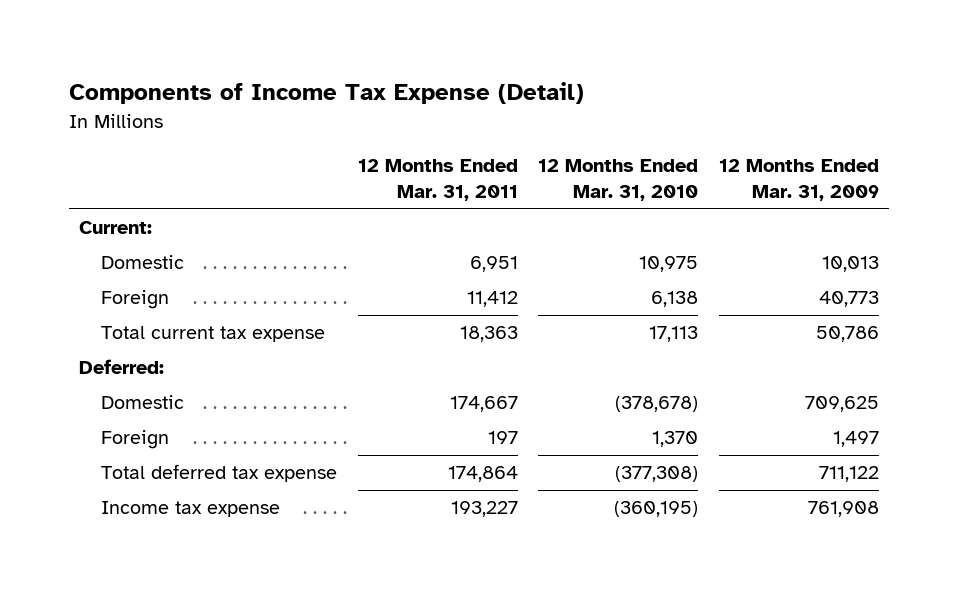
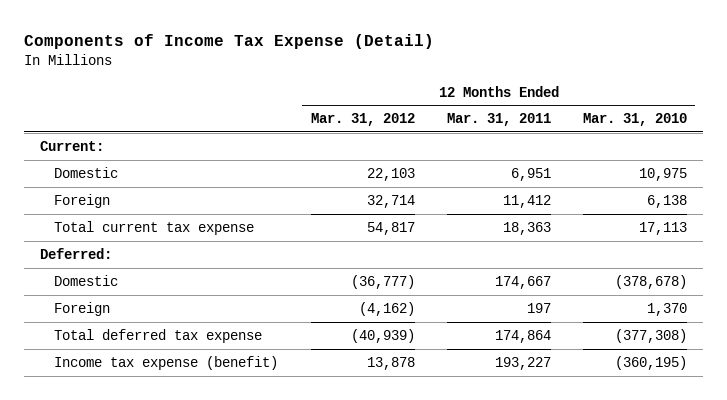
- | 12 Months Ended Mar. 31, 2011 | 12 Months Ended Mar. 31, 2010 | 12 Months Ended Mar. 31, 2009
+ | 12 Months Ended Mar. 31, 2012 | 12 Months Ended Mar. 31, 2011 | 12 Months Ended Mar. 31, 2010
- Income tax expense | 193,227 | (360,195) | 761,908
+ Income tax expense (benefit) | 13,878 | 193,227 | (360,195)

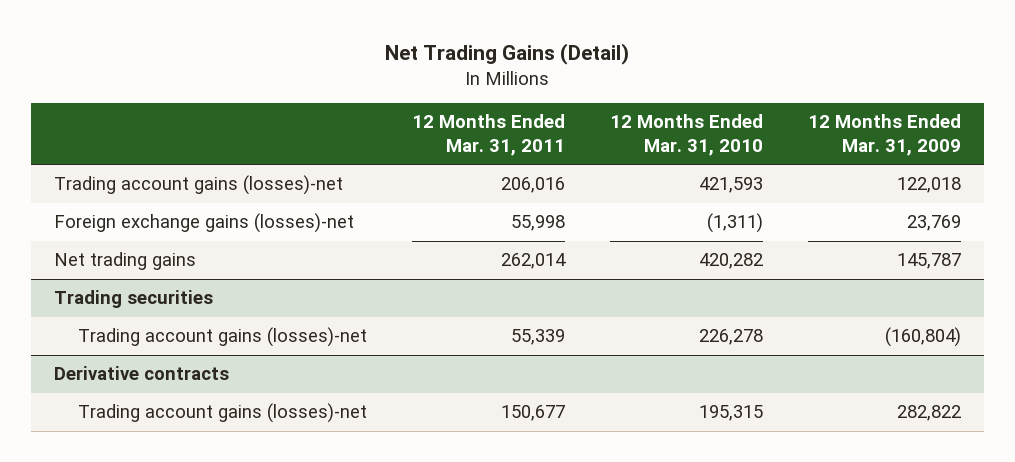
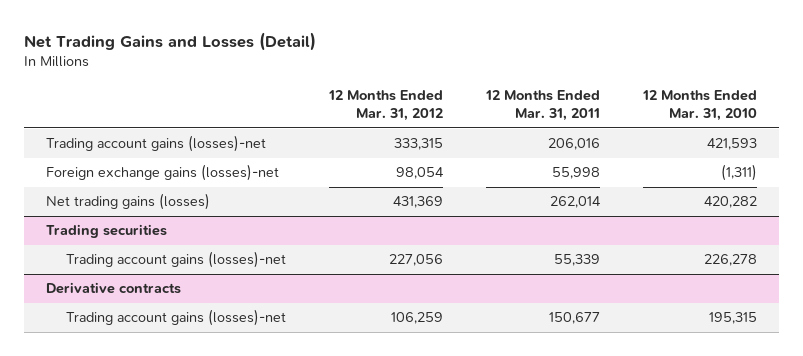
- Net Trading Gains (Detail)
+ Net Trading Gains and Losses (Detail)
- | 12 Months Ended Mar. 31, 2011 | 12 Months Ended Mar. 31, 2010 | 12 Months Ended Mar. 31, 2009
+ | 12 Months Ended Mar. 31, 2012 | 12 Months Ended Mar. 31, 2011 | 12 Months Ended Mar. 31, 2010
- Net trading gains | 262,014 | 420,282 | 145,787
+ Net trading gains (losses) | 431,369 | 262,014 | 420,282

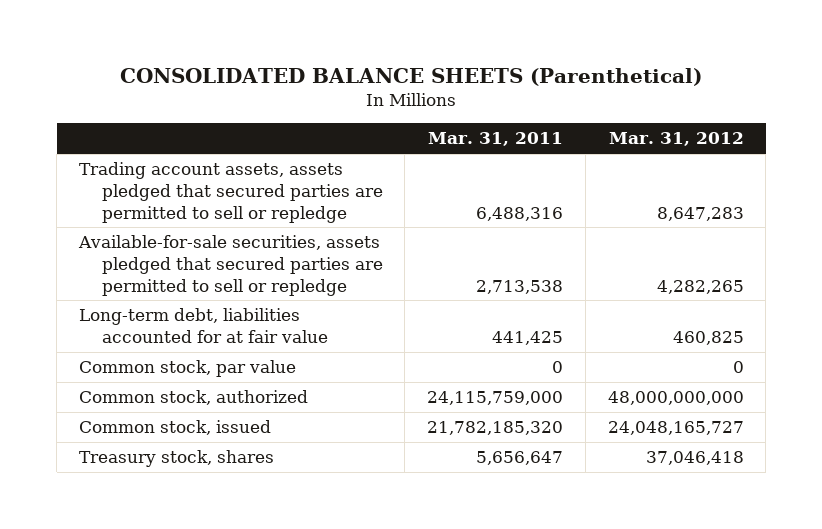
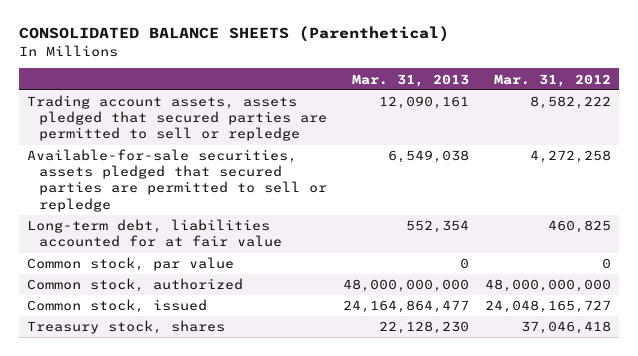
- | Mar. 31, 2011 | Mar. 31, 2012
+ | Mar. 31, 2013 | Mar. 31, 2012
- Trading account assets, assets pledged that secured parties are permitted to sell or repledge | 6,488,316 | 8,647,283
- Available-for-sale securities, assets pledged that secured parties are permitted to sell or repledge | 2,713,538 | 4,282,265
+ Trading account assets, assets pledged that secured parties are permitted to sell or repledge | 12,090,161 | 8,582,222
+ Available-for-sale securities, assets pledged that secured parties are permitted to sell or repledge | 6,549,038 | 4,272,258

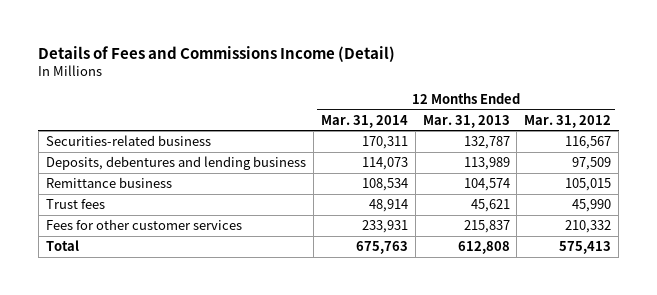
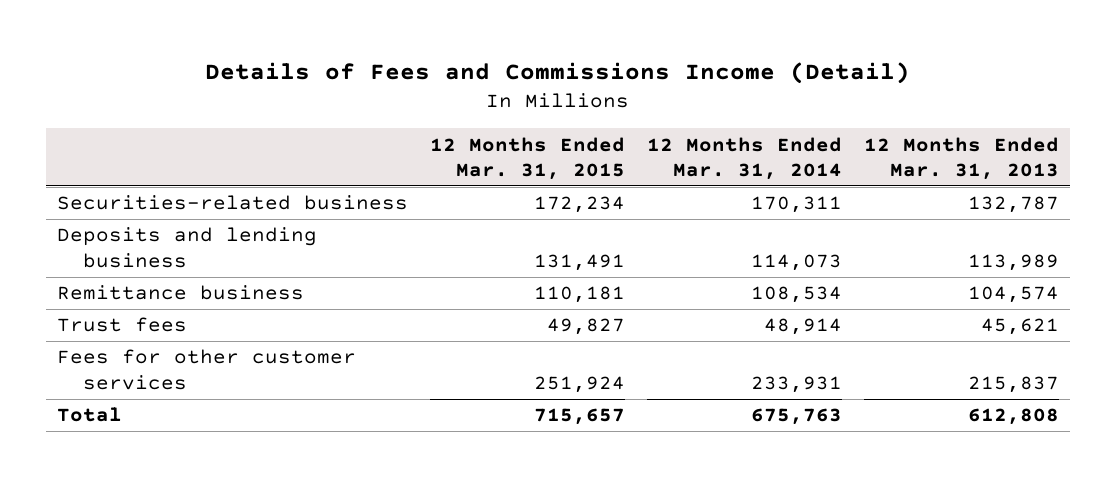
- | 12 Months Ended Mar. 31, 2014 | 12 Months Ended Mar. 31, 2013 | 12 Months Ended Mar. 31, 2012
+ | 12 Months Ended Mar. 31, 2015 | 12 Months Ended Mar. 31, 2014 | 12 Months Ended Mar. 31, 2013
- Deposits, debentures and lending business | 114,073 | 113,989 | 97,509
+ Deposits and lending business | 131,491 | 114,073 | 113,989

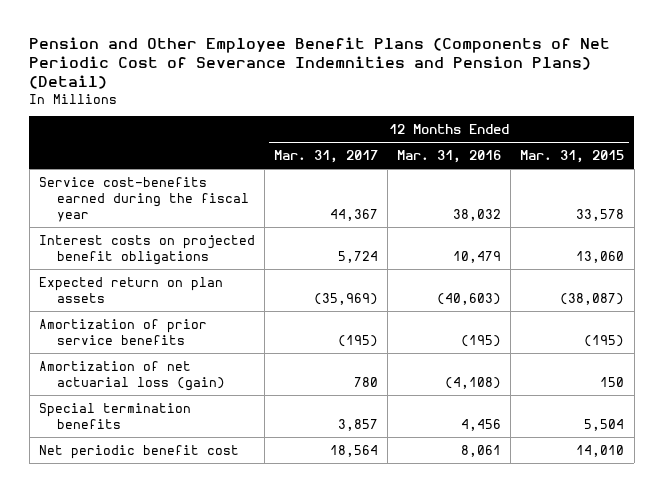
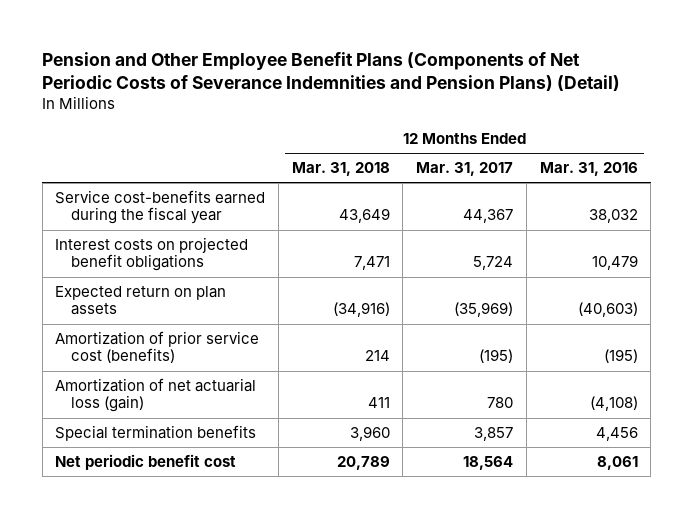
- Pension and Other Employee Benefit Plans (Components of Net Periodic Cost of Severance Indemnities and Pension Plans) (Detail)
+ Pension and Other Employee Benefit Plans (Components of Net Periodic Costs of Severance Indemnities and Pension Plans) (Detail)
- | 12 Months Ended Mar. 31, 2017 | 12 Months Ended Mar. 31, 2016 | 12 Months Ended Mar. 31, 2015
+ | 12 Months Ended Mar. 31, 2018 | 12 Months Ended Mar. 31, 2017 | 12 Months Ended Mar. 31, 2016
- Amortization of prior service benefits | (195) | (195) | (195)
+ Amortization of prior service cost (benefits) | 214 | (195) | (195)

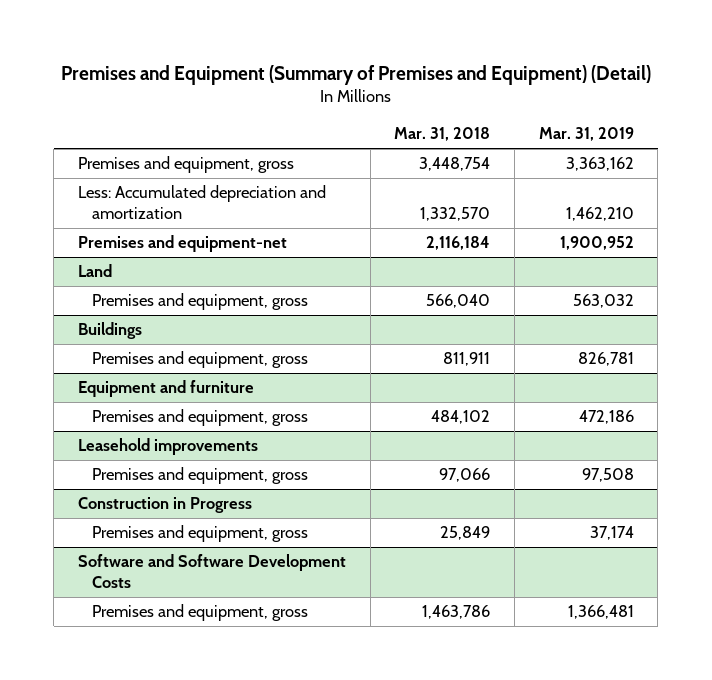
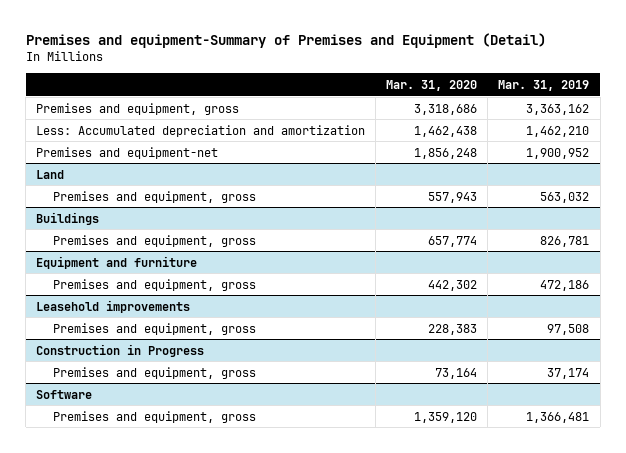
- Premises and Equipment (Summary of Premises and Equipment) (Detail)
+ Premises and equipment-Summary of Premises and Equipment (Detail)
- | Mar. 31, 2018 | Mar. 31, 2019
+ | Mar. 31, 2020 | Mar. 31, 2019
- Software and Software Development Costs
+ Software

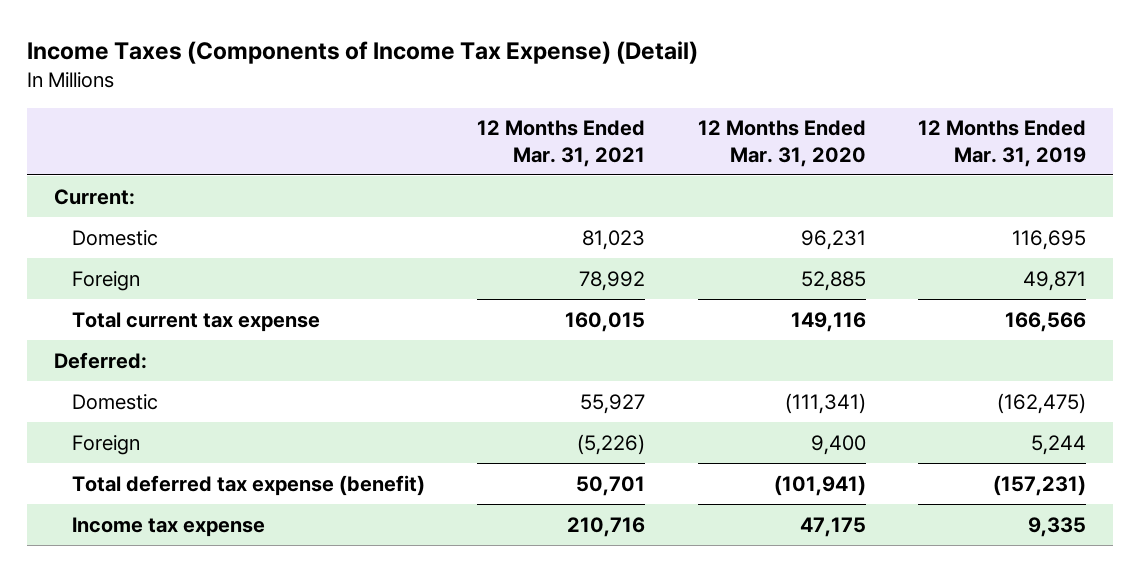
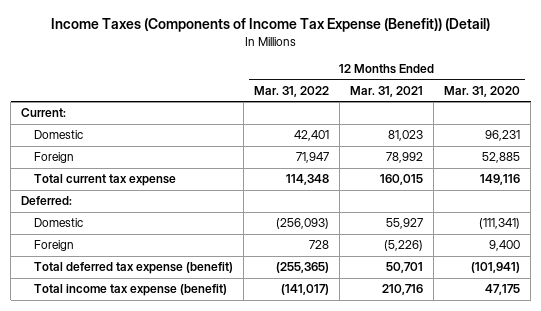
- Income Taxes (Components of Income Tax Expense) (Detail)
+ Income Taxes (Components of Income Tax Expense (Benefit)) (Detail)
- | 12 Months Ended Mar. 31, 2021 | 12 Months Ended Mar. 31, 2020 | 12 Months Ended Mar. 31, 2019
+ | 12 Months Ended Mar. 31, 2022 | 12 Months Ended Mar. 31, 2021 | 12 Months Ended Mar. 31, 2020
- Income tax expense | 210,716 | 47,175 | 9,335
+ Total income tax expense (benefit) | (141,017) | 210,716 | 47,175

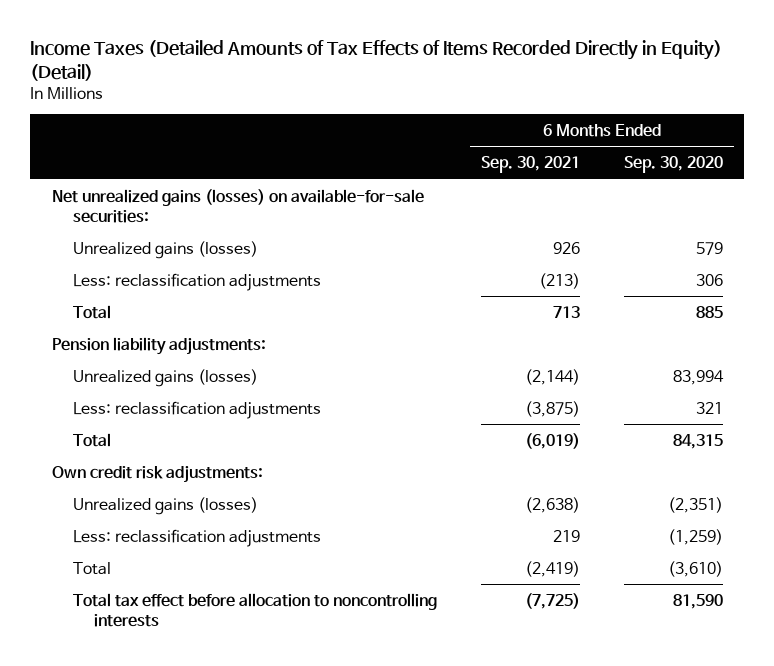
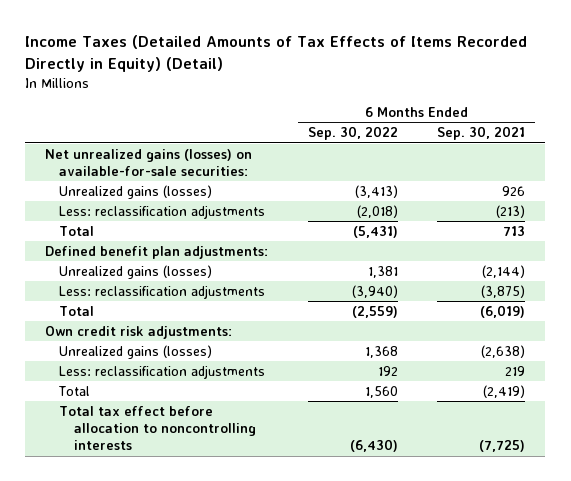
- | 6 Months Ended Sep. 30, 2021 | 6 Months Ended Sep. 30, 2020
+ | 6 Months Ended Sep. 30, 2022 | 6 Months Ended Sep. 30, 2021
- Pension liability adjustments:
+ Defined benefit plan adjustments:

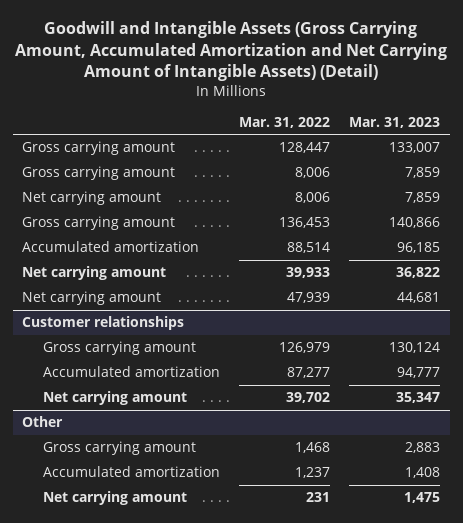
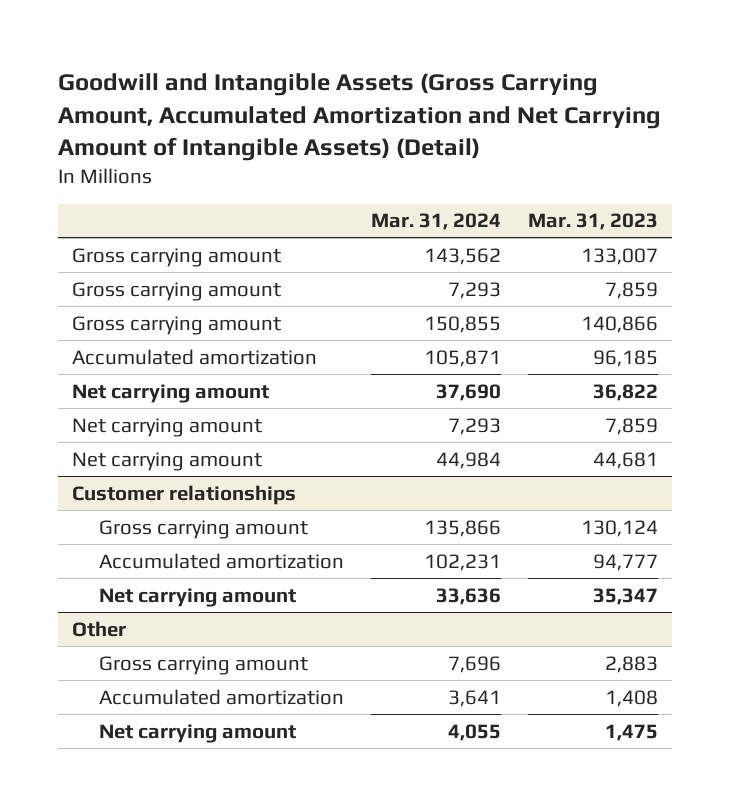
- | Mar. 31, 2022 | Mar. 31, 2023
+ | Mar. 31, 2024 | Mar. 31, 2023
moved down: Net carrying amount | 7,293 | 7,859

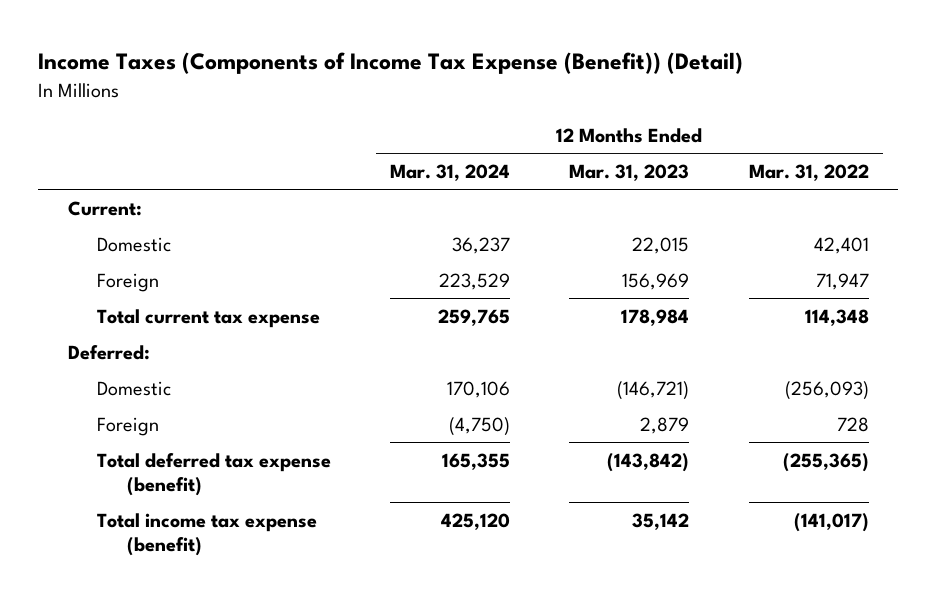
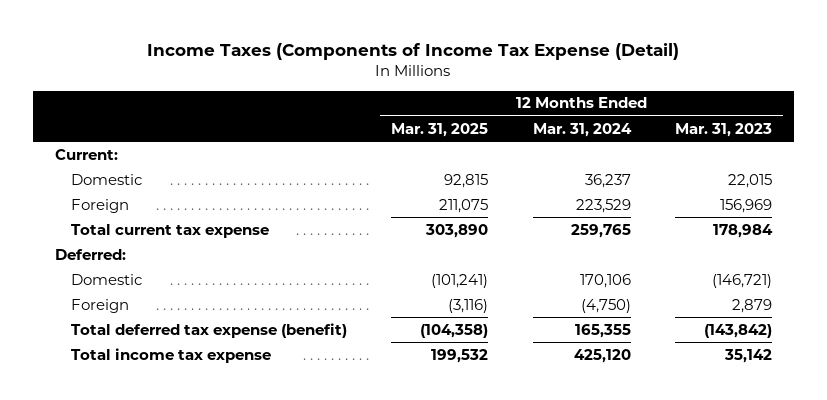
- Income Taxes (Components of Income Tax Expense (Benefit)) (Detail)
+ Income Taxes (Components of Income Tax Expense (Detail)
- | 12 Months Ended Mar. 31, 2024 | 12 Months Ended Mar. 31, 2023 | 12 Months Ended Mar. 31, 2022
+ | 12 Months Ended Mar. 31, 2025 | 12 Months Ended Mar. 31, 2024 | 12 Months Ended Mar. 31, 2023
- Total income tax expense (benefit) | 425,120 | 35,142 | (141,017)
+ Total income tax expense | 199,532 | 425,120 | 35,142

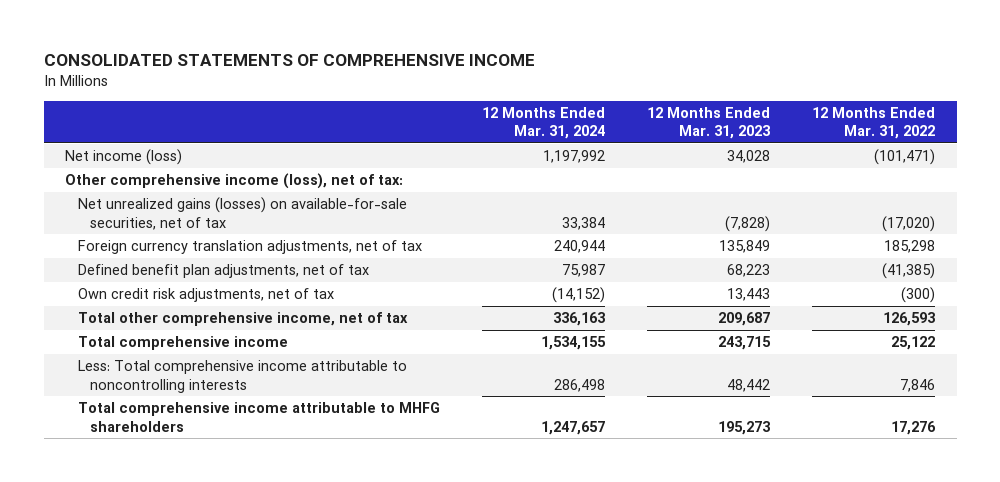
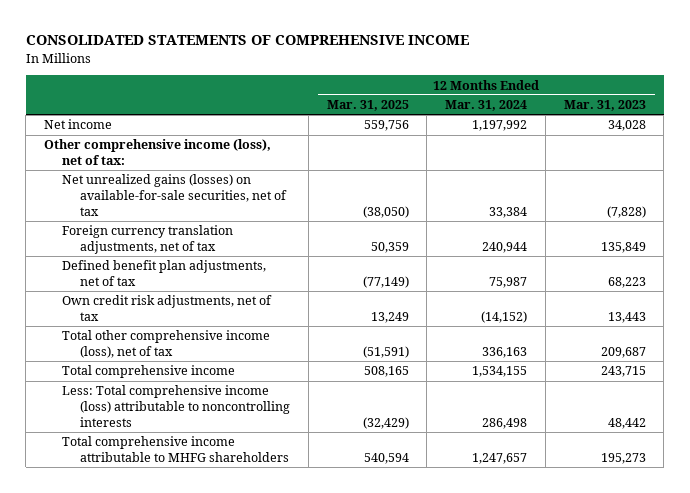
- | 12 Months Ended Mar. 31, 2024 | 12 Months Ended Mar. 31, 2023 | 12 Months Ended Mar. 31, 2022
+ | 12 Months Ended Mar. 31, 2025 | 12 Months Ended Mar. 31, 2024 | 12 Months Ended Mar. 31, 2023
- Net income (loss) | 1,197,992 | 34,028 | (101,471)
+ Net income | 559,756 | 1,197,992 | 34,028
- Total other comprehensive income, net of tax | 336,163 | 209,687 | 126,593
+ Total other comprehensive income (loss), net of tax | (51,591) | 336,163 | 209,687
- Less: Total comprehensive income attributable to noncontrolling interests | 286,498 | 48,442 | 7,846
+ Less: Total comprehensive income (loss) attributable to noncontrolling interests | (32,429) | 286,498 | 48,442

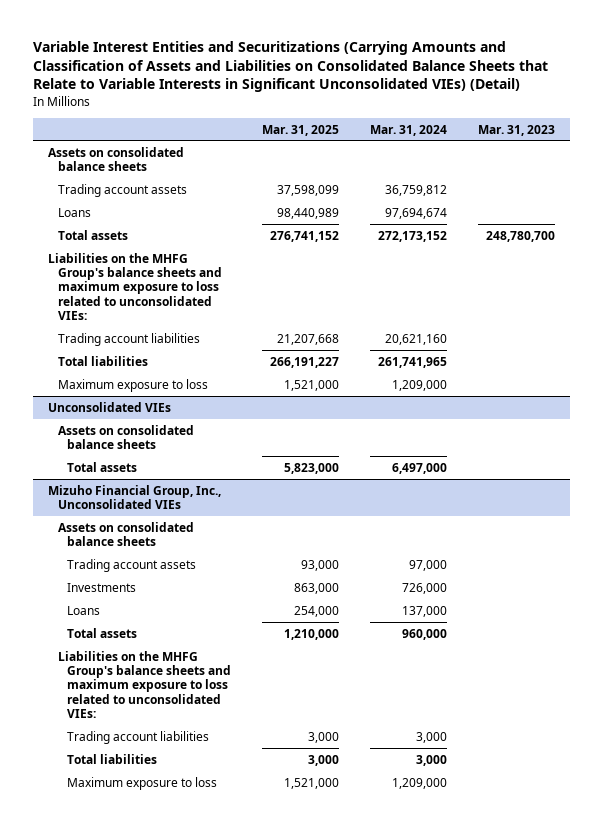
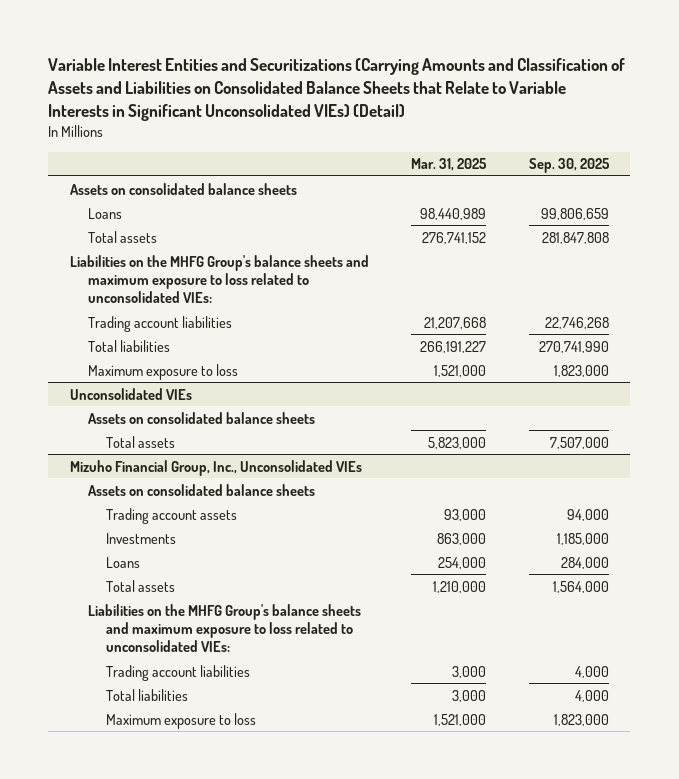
- | Mar. 31, 2025 | Mar. 31, 2024 | Mar. 31, 2023
+ | Mar. 31, 2025 | Sep. 30, 2025
- Trading account assets | 37,598,099 | 36,759,812 |

